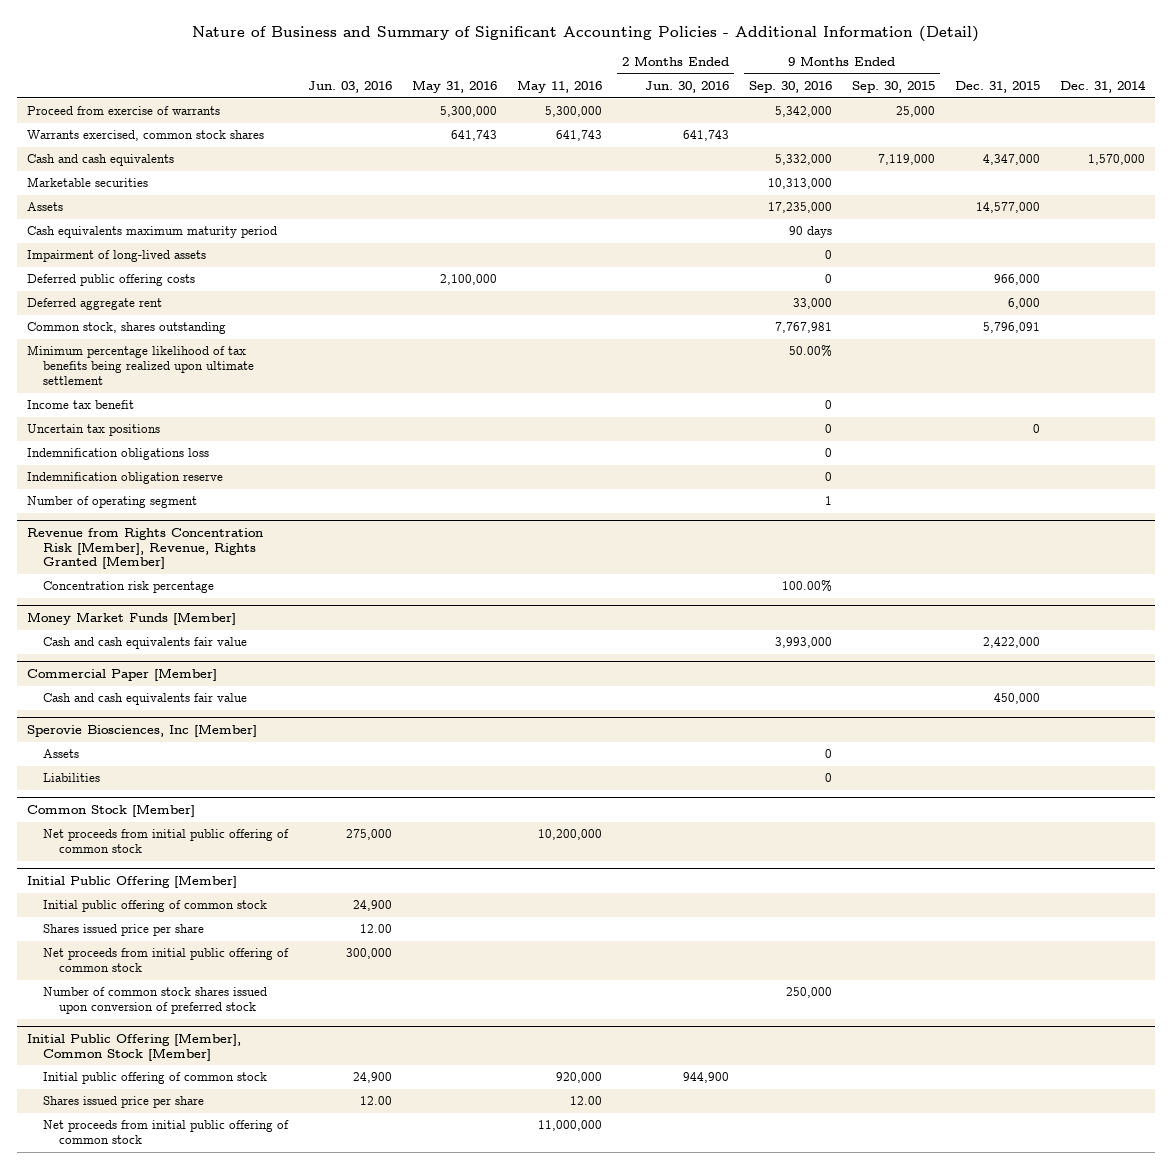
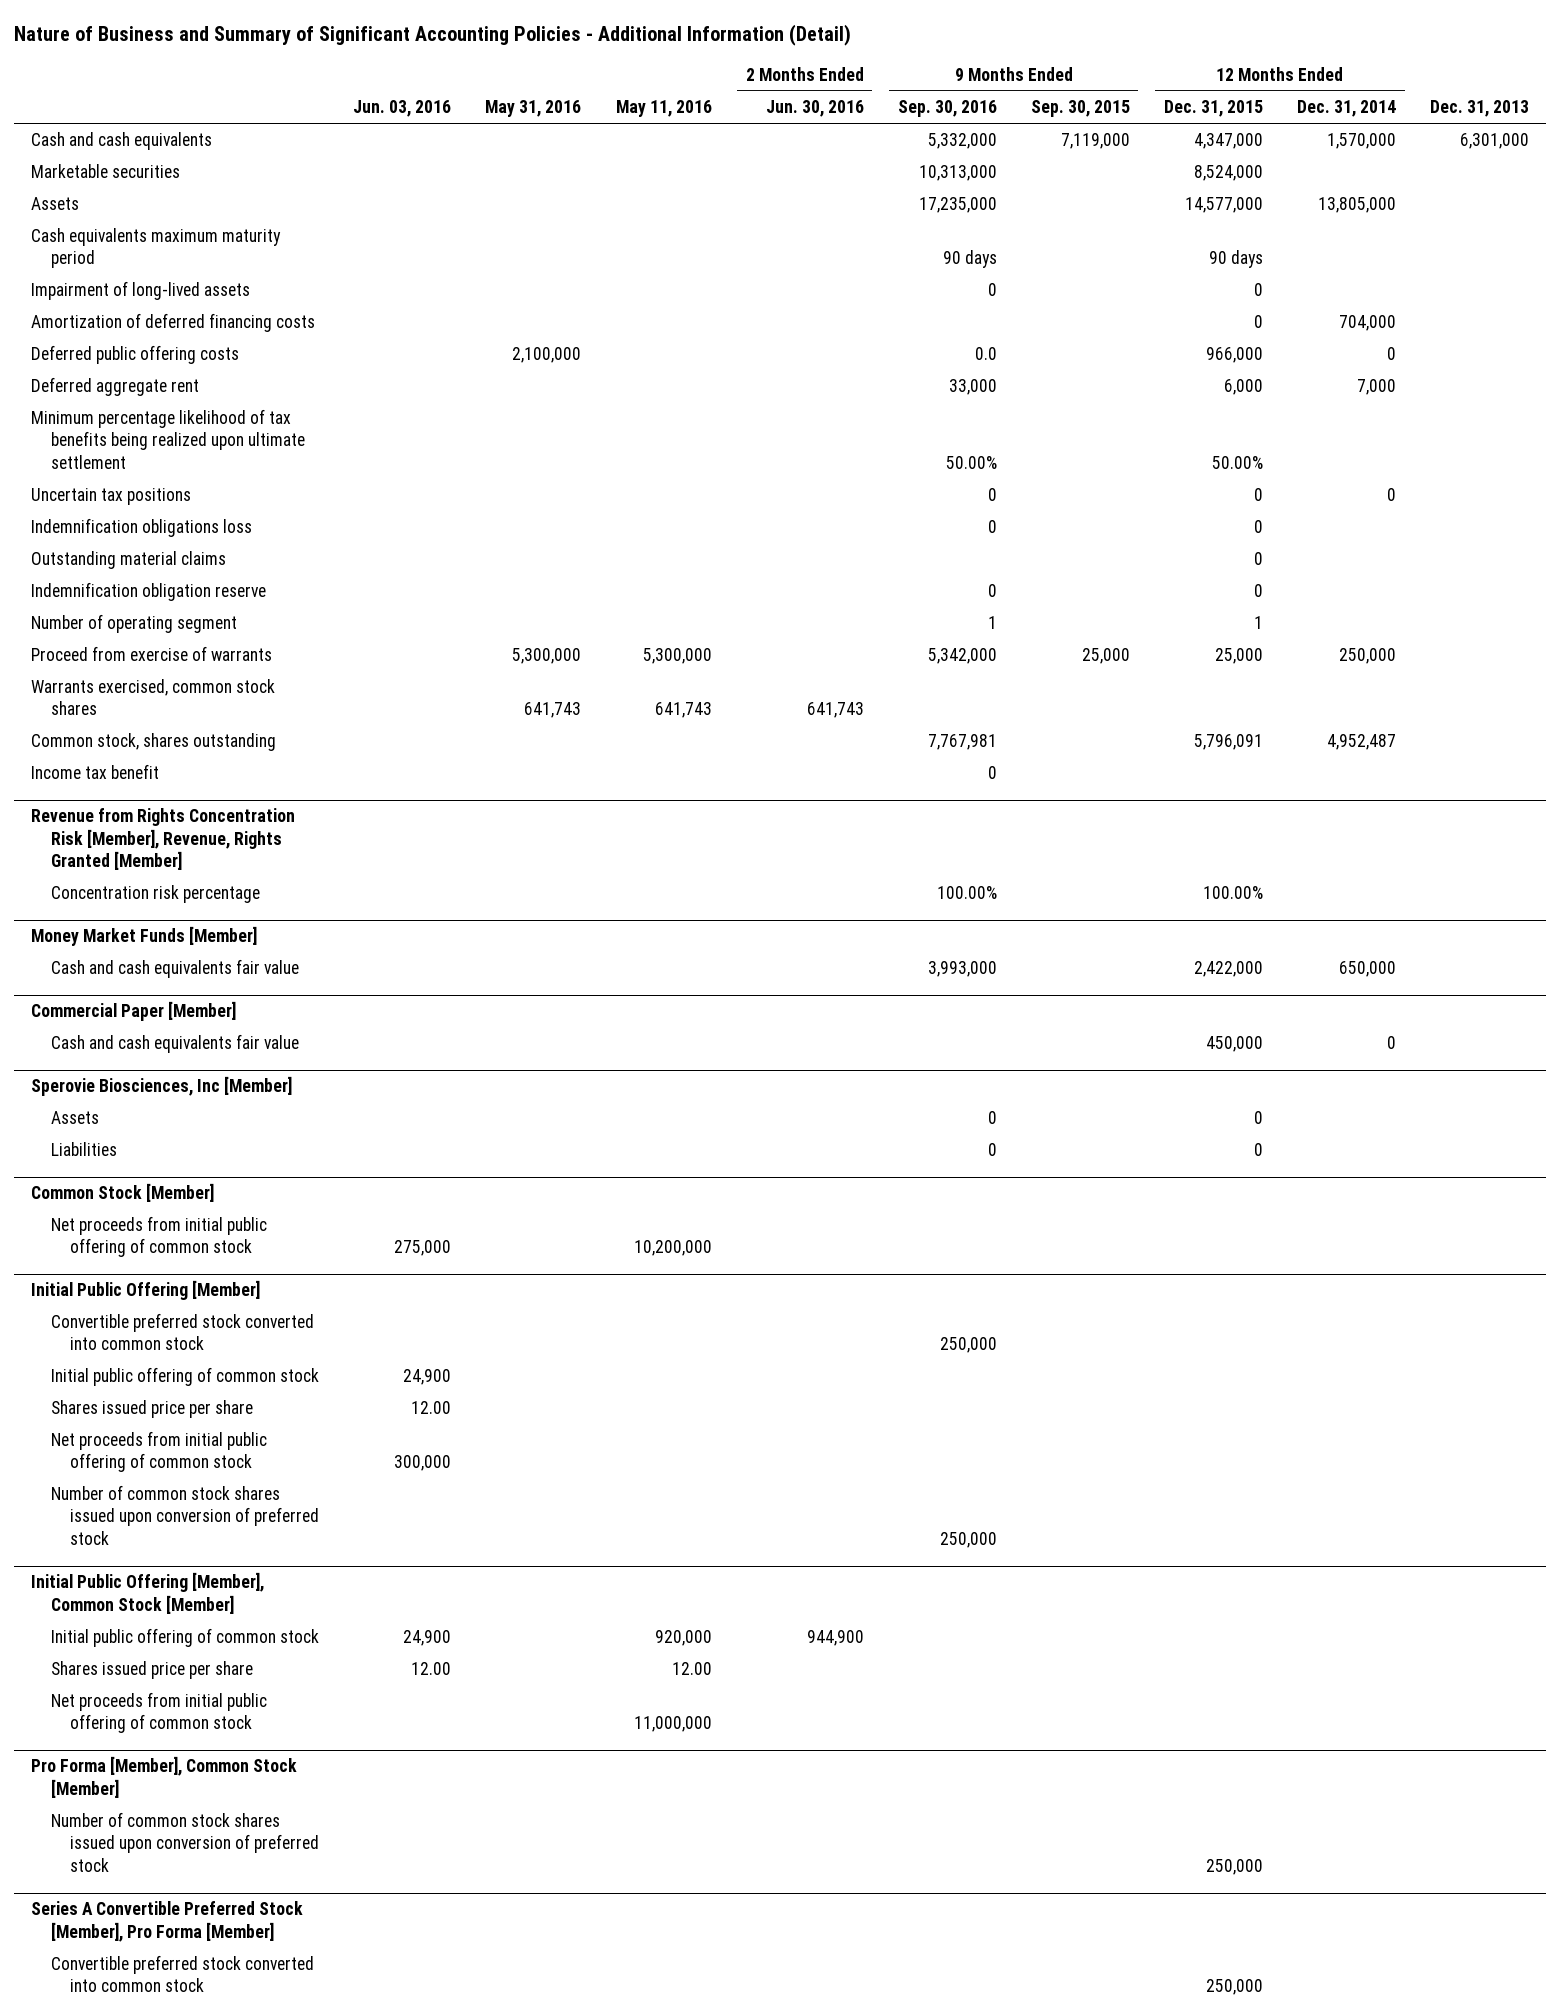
- | Jun. 03, 2016 | May 31, 2016 | May 11, 2016 | 2 Months Ended Jun. 30, 2016 | 9 Months Ended Sep. 30, 2016 | 9 Months Ended Sep. 30, 2015 | Dec. 31, 2015 | Dec. 31, 2014
+ | Jun. 03, 2016 | May 31, 2016 | May 11, 2016 | 2 Months Ended Jun. 30, 2016 | 9 Months Ended Sep. 30, 2016 | 9 Months Ended Sep. 30, 2015 | 12 Months Ended Dec. 31, 2015 | 12 Months Ended Dec. 31, 2014 | Dec. 31, 2013
- Deferred public offering costs | | 2,100,000 | | | 0 | | 966,000 |
+ Amortization of deferred financing costs | | | | | | | 0 | 704,000 |
+ Deferred public offering costs | | 2,100,000 | | | 0.0 | | 966,000 | 0 |
+ Outstanding material claims | | | | | | | 0 | |
moved down: Proceed from exercise of warrants | | 5,300,000 | 5,300,000 | | 5,342,000 | 25,000 | 25,000 | 250,000 |
moved down: Warrants exercised, common stock shares | | 641,743 | 641,743 | 641,743 | | | | |
moved down: Common stock, shares outstanding | | | | | 7,767,981 | | 5,796,091 | 4,952,487 |
moved down: Income tax benefit | | | | | 0 | | | |
@ Initial Public Offering [Member]
+ Convertible preferred stock converted into common stock | | | | | 250,000 | | | |
+ Pro Forma [Member], Common Stock [Member]
+ Number of common stock shares issued upon conversion of preferred stock | | | | | | | 250,000 | |
+ Series A Convertible Preferred Stock [Member], Pro Forma [Member]
+ Convertible preferred stock converted into common stock | | | | | | | 250,000 | |

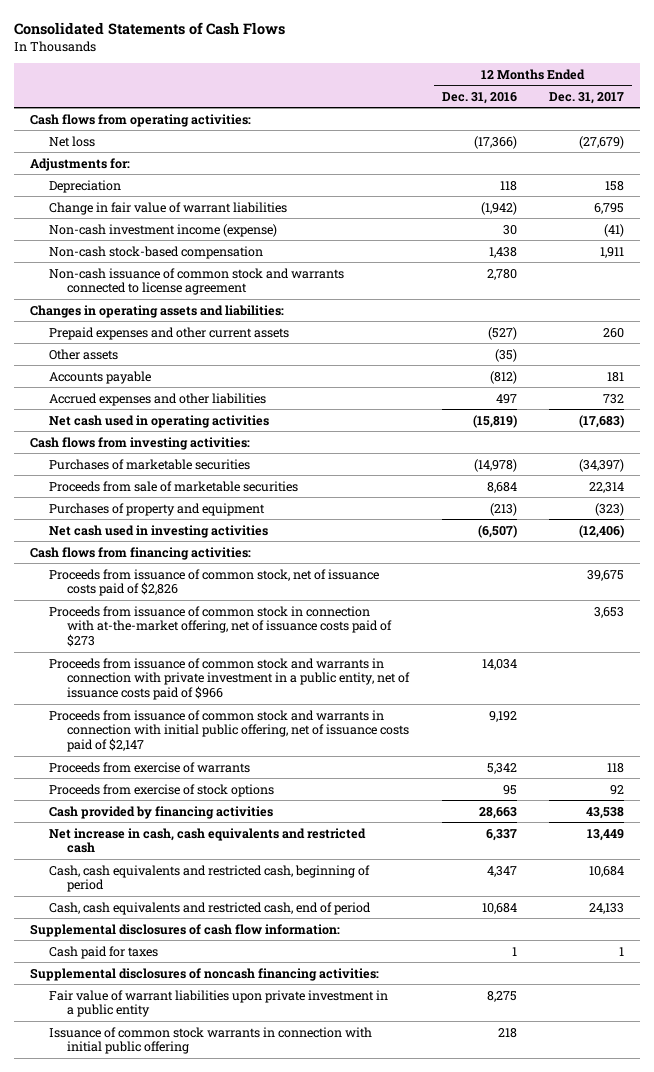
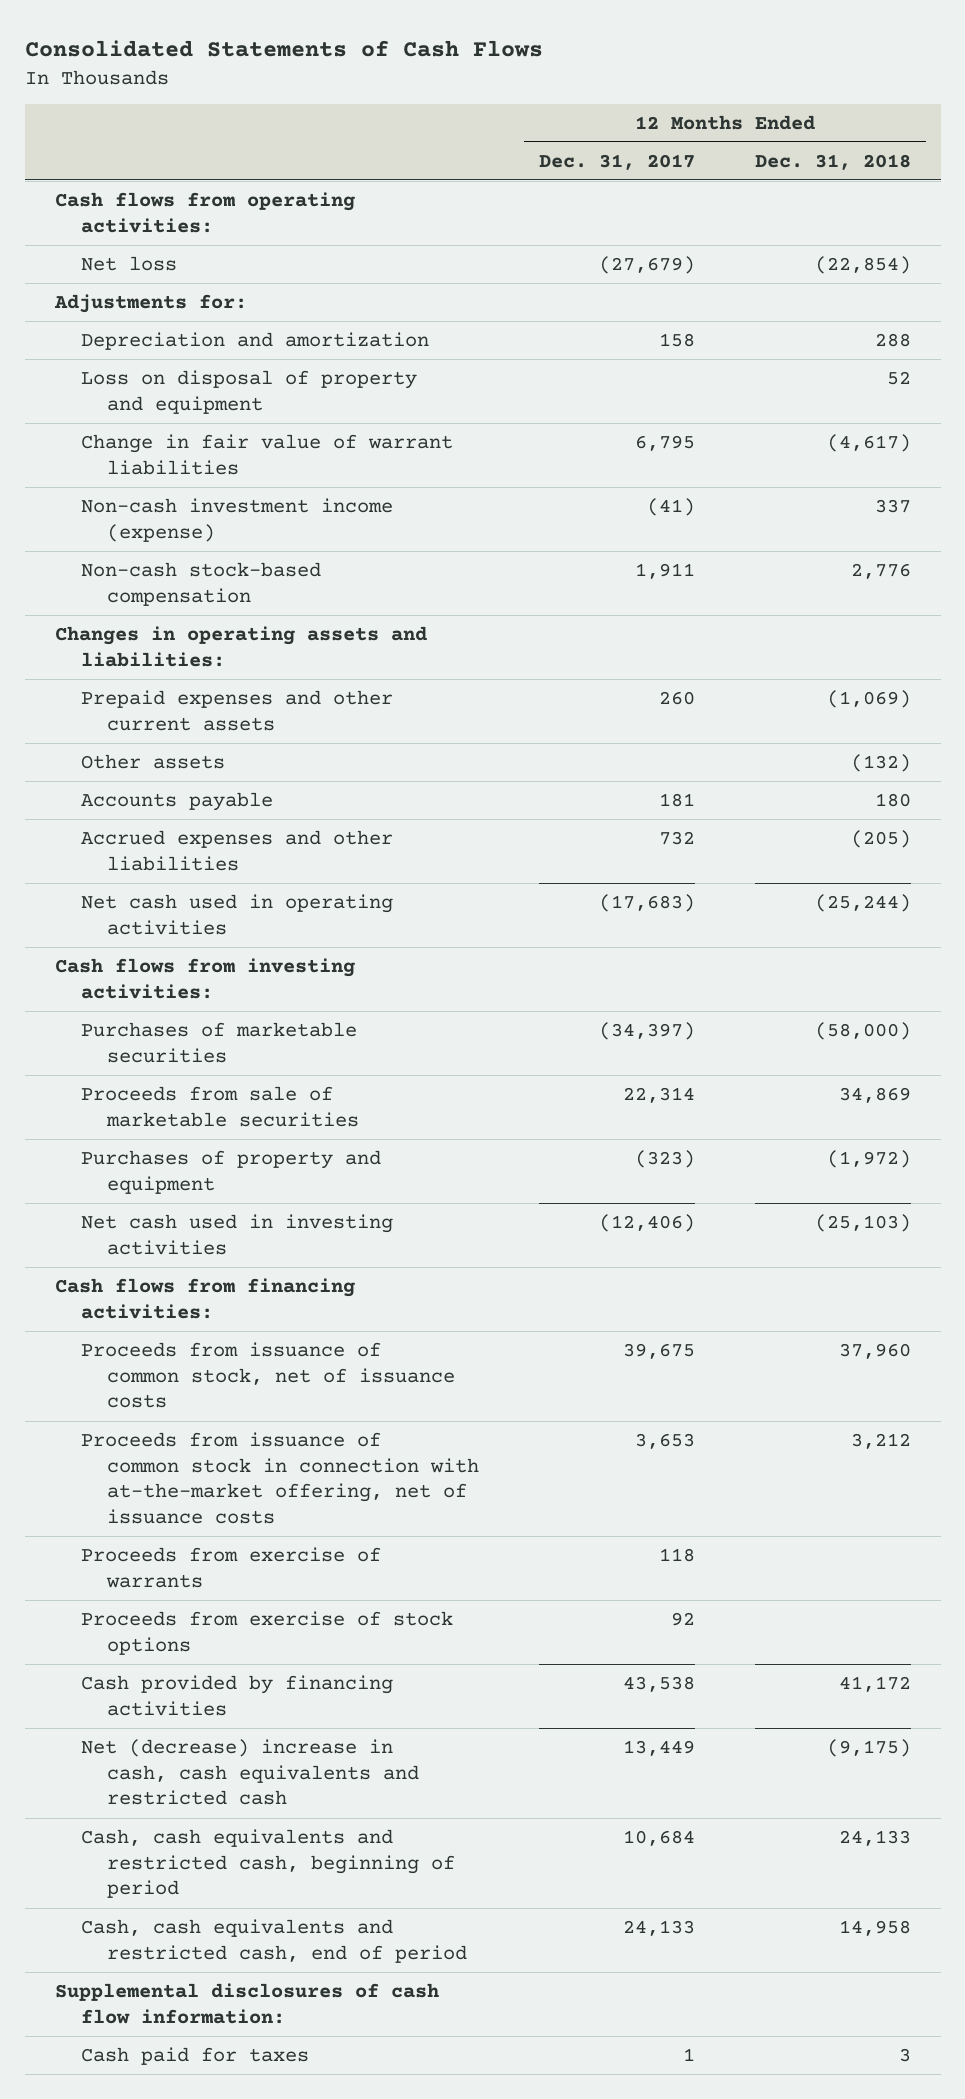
- | 12 Months Ended Dec. 31, 2016 | 12 Months Ended Dec. 31, 2017
+ | 12 Months Ended Dec. 31, 2017 | 12 Months Ended Dec. 31, 2018
- Depreciation | 118 | 158
+ Depreciation and amortization | 158 | 288
+ Loss on disposal of property and equipment | | 52
- Non-cash issuance of common stock and warrants connected to license agreement | 2,780 |
- Proceeds from issuance of common stock, net of issuance costs paid of $2,826 | | 39,675
- Proceeds from issuance of common stock in connection with at-the-market offering, net of issuance costs paid of $273 | | 3,653
- Proceeds from issuance of common stock and warrants in connection with private investment in a public entity, net of issuance costs paid of $966 | 14,034 |
- Proceeds from issuance of common stock and warrants in connection with initial public offering, net of issuance costs paid of $2,147 | 9,192 |
+ Proceeds from issuance of common stock, net of issuance costs | 39,675 | 37,960
+ Proceeds from issuance of common stock in connection with at-the-market offering, net of issuance costs | 3,653 | 3,212
- Net increase in cash, cash equivalents and restricted cash | 6,337 | 13,449
+ Net (decrease) increase in cash, cash equivalents and restricted cash | 13,449 | (9,175)
- Supplemental disclosures of noncash financing activities:
- Fair value of warrant liabilities upon private investment in a public entity | 8,275 |
- Issuance of common stock warrants in connection with initial public offering | 218 |

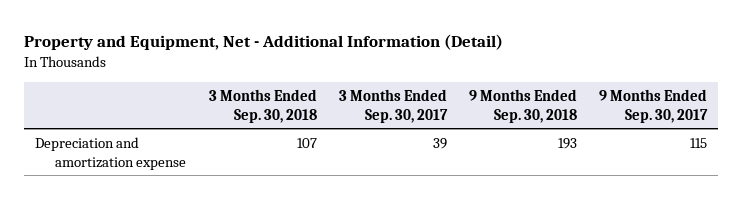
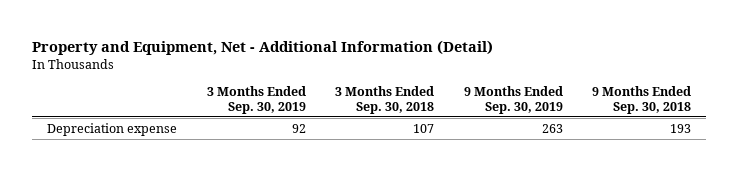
- | 3 Months Ended Sep. 30, 2018 | 3 Months Ended Sep. 30, 2017 | 9 Months Ended Sep. 30, 2018 | 9 Months Ended Sep. 30, 2017
+ | 3 Months Ended Sep. 30, 2019 | 3 Months Ended Sep. 30, 2018 | 9 Months Ended Sep. 30, 2019 | 9 Months Ended Sep. 30, 2018
- Depreciation and amortization expense | 107 | 39 | 193 | 115
+ Depreciation expense | 92 | 107 | 263 | 193

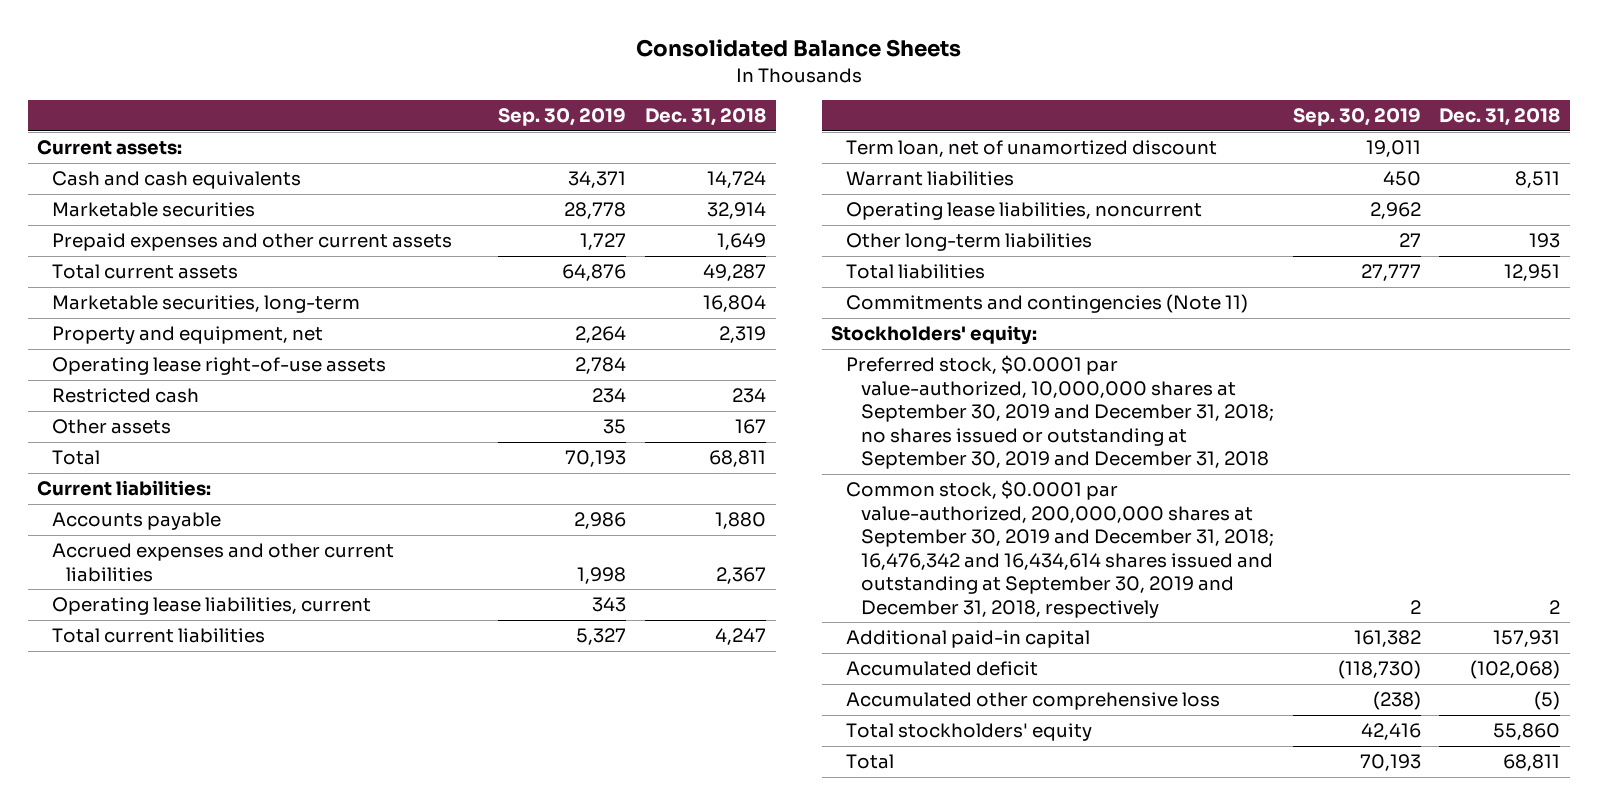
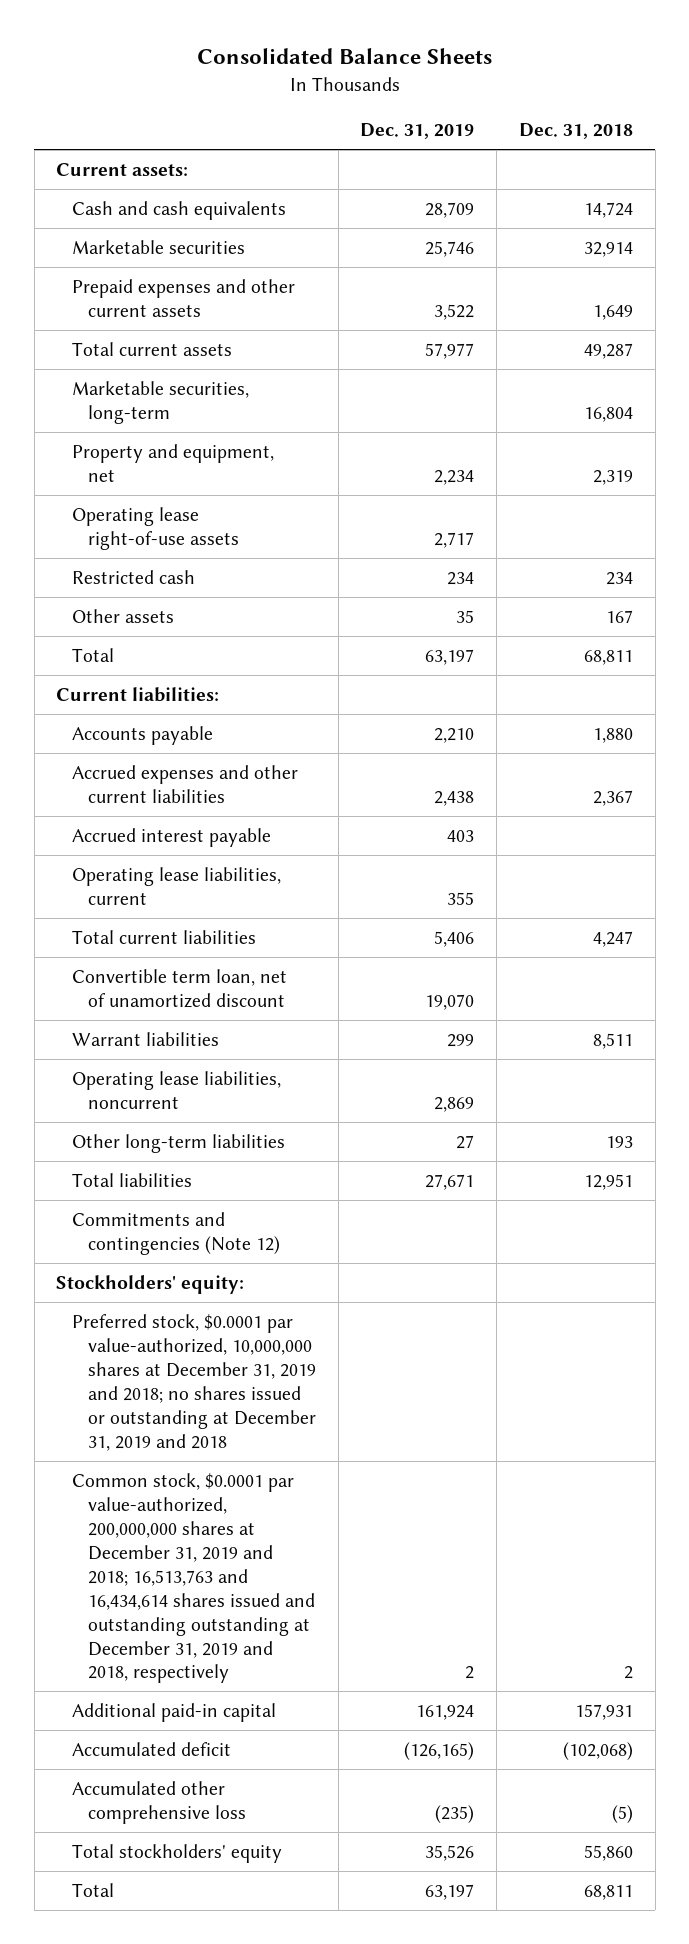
- | Sep. 30, 2019 | Dec. 31, 2018
+ | Dec. 31, 2019 | Dec. 31, 2018
+ Accrued interest payable | 403 |
- Term loan, net of unamortized discount | 19,011 |
+ Convertible term loan, net of unamortized discount | 19,070 |
- Commitments and contingencies (Note 11)
+ Commitments and contingencies (Note 12)
- Preferred stock, $0.0001 par value-authorized, 10,000,000 shares at September 30, 2019 and December 31, 2018; no shares issued or outstanding at September 30, 2019 and December 31, 2018
- Common stock, $0.0001 par value-authorized, 200,000,000 shares at September 30, 2019 and December 31, 2018; 16,476,342 and 16,434,614 shares issued and outstanding at September 30, 2019 and December 31, 2018, respectively | 2 | 2
+ Preferred stock, $0.0001 par value-authorized, 10,000,000 shares at December 31, 2019 and 2018; no shares issued or outstanding at December 31, 2019 and 2018
+ Common stock, $0.0001 par value-authorized, 200,000,000 shares at December 31, 2019 and 2018; 16,513,763 and 16,434,614 shares issued and outstanding outstanding at December 31, 2019 and 2018, respectively | 2 | 2

